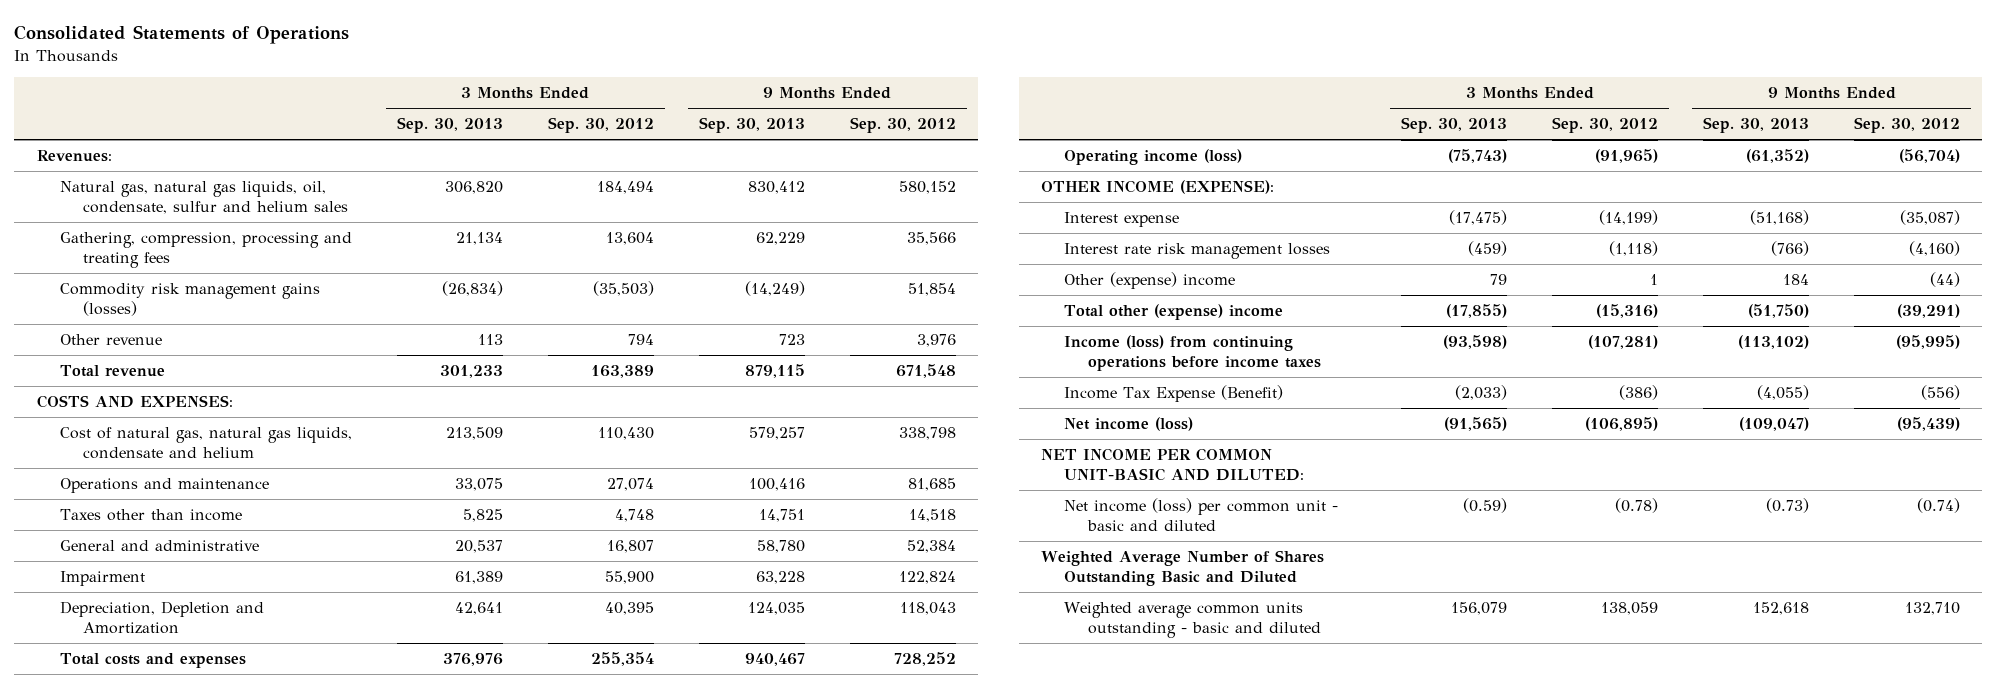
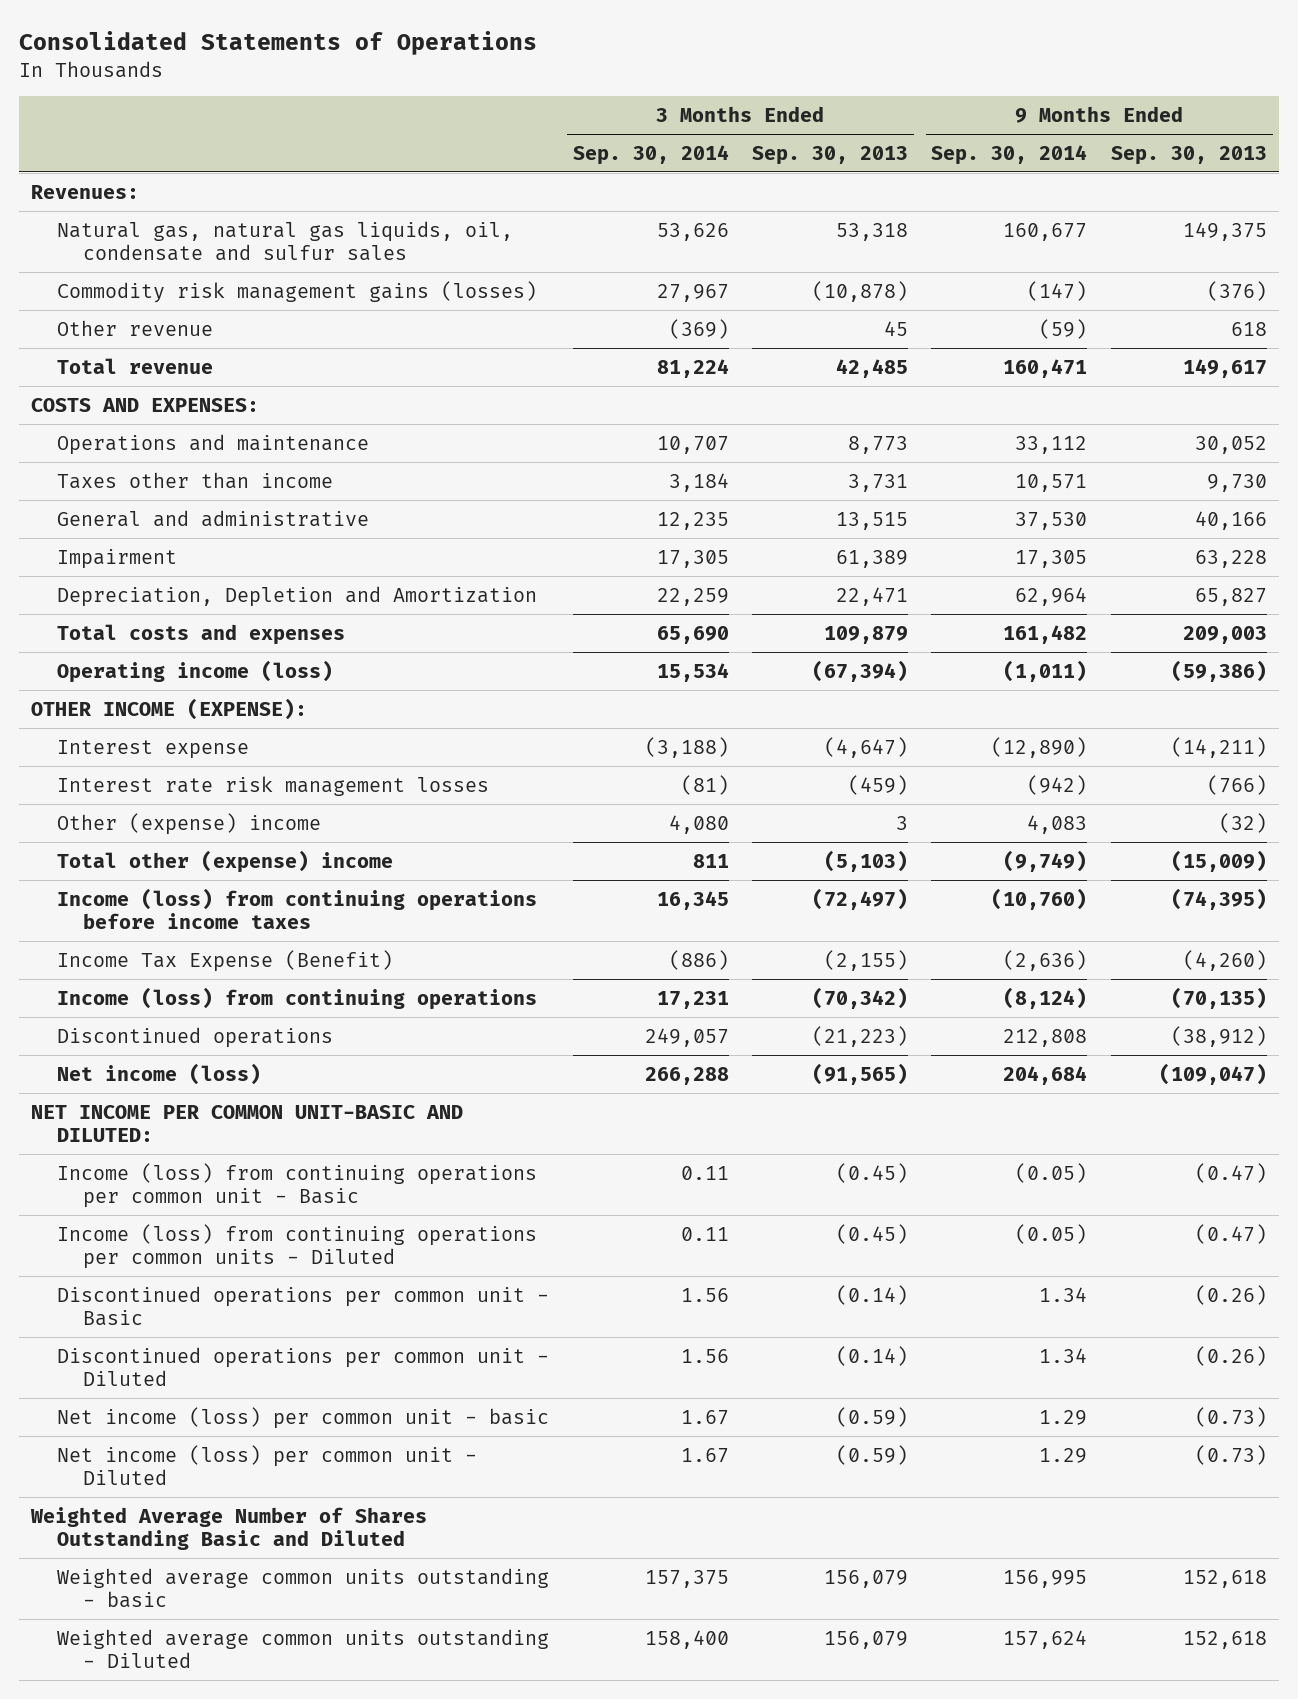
- | 3 Months Ended Sep. 30, 2013 | 3 Months Ended Sep. 30, 2012 | 9 Months Ended Sep. 30, 2013 | 9 Months Ended Sep. 30, 2012
+ | 3 Months Ended Sep. 30, 2014 | 3 Months Ended Sep. 30, 2013 | 9 Months Ended Sep. 30, 2014 | 9 Months Ended Sep. 30, 2013
- Natural gas, natural gas liquids, oil, condensate, sulfur and helium sales | 306,820 | 184,494 | 830,412 | 580,152
- Gathering, compression, processing and treating fees | 21,134 | 13,604 | 62,229 | 35,566
- Commodity risk management gains (losses) | (26,834) | (35,503) | (14,249) | 51,854
- Other revenue | 113 | 794 | 723 | 3,976
- Total revenue | 301,233 | 163,389 | 879,115 | 671,548
+ Natural gas, natural gas liquids, oil, condensate and sulfur sales | 53,626 | 53,318 | 160,677 | 149,375
+ Commodity risk management gains (losses) | 27,967 | (10,878) | (147) | (376)
+ Other revenue | (369) | 45 | (59) | 618
+ Total revenue | 81,224 | 42,485 | 160,471 | 149,617
- Cost of natural gas, natural gas liquids, condensate and helium | 213,509 | 110,430 | 579,257 | 338,798
- Operations and maintenance | 33,075 | 27,074 | 100,416 | 81,685
- Taxes other than income | 5,825 | 4,748 | 14,751 | 14,518
- General and administrative | 20,537 | 16,807 | 58,780 | 52,384
+ Operations and maintenance | 10,707 | 8,773 | 33,112 | 30,052
+ Taxes other than income | 3,184 | 3,731 | 10,571 | 9,730
+ General and administrative | 12,235 | 13,515 | 37,530 | 40,166
- Depreciation, Depletion and Amortization | 42,641 | 40,395 | 124,035 | 118,043
- Total costs and expenses | 376,976 | 255,354 | 940,467 | 728,252
- Operating income (loss) | (75,743) | (91,965) | (61,352) | (56,704)
+ Depreciation, Depletion and Amortization | 22,259 | 22,471 | 62,964 | 65,827
+ Total costs and expenses | 65,690 | 109,879 | 161,482 | 209,003
+ Operating income (loss) | 15,534 | (67,394) | (1,011) | (59,386)
- Interest expense | (17,475) | (14,199) | (51,168) | (35,087)
+ Interest expense | (3,188) | (4,647) | (12,890) | (14,211)
- Other (expense) income | 79 | 1 | 184 | (44)
- Total other (expense) income | (17,855) | (15,316) | (51,750) | (39,291)
- Income (loss) from continuing operations before income taxes | (93,598) | (107,281) | (113,102) | (95,995)
- Income Tax Expense (Benefit) | (2,033) | (386) | (4,055) | (556)
+ Other (expense) income | 4,080 | 3 | 4,083 | (32)
+ Total other (expense) income | 811 | (5,103) | (9,749) | (15,009)
+ Income (loss) from continuing operations before income taxes | 16,345 | (72,497) | (10,760) | (74,395)
+ Income Tax Expense (Benefit) | (886) | (2,155) | (2,636) | (4,260)
+ Income (loss) from continuing operations | 17,231 | (70,342) | (8,124) | (70,135)
+ Discontinued operations | 249,057 | (21,223) | 212,808 | (38,912)
- Net income (loss) per common unit - basic and diluted | (0.59) | (0.78) | (0.73) | (0.74)
+ Income (loss) from continuing operations per common unit - Basic | 0.11 | (0.45) | (0.05) | (0.47)
+ Income (loss) from continuing operations per common units - Diluted | 0.11 | (0.45) | (0.05) | (0.47)
+ Discontinued operations per common unit - Basic | 1.56 | (0.14) | 1.34 | (0.26)
+ Discontinued operations per common unit - Diluted | 1.56 | (0.14) | 1.34 | (0.26)
+ Net income (loss) per common unit - basic | 1.67 | (0.59) | 1.29 | (0.73)
+ Net income (loss) per common unit - Diluted | 1.67 | (0.59) | 1.29 | (0.73)
- Weighted average common units outstanding - basic and diluted | 156,079 | 138,059 | 152,618 | 132,710
+ Weighted average common units outstanding - basic | 157,375 | 156,079 | 156,995 | 152,618
+ Weighted average common units outstanding - Diluted | 158,400 | 156,079 | 157,624 | 152,618

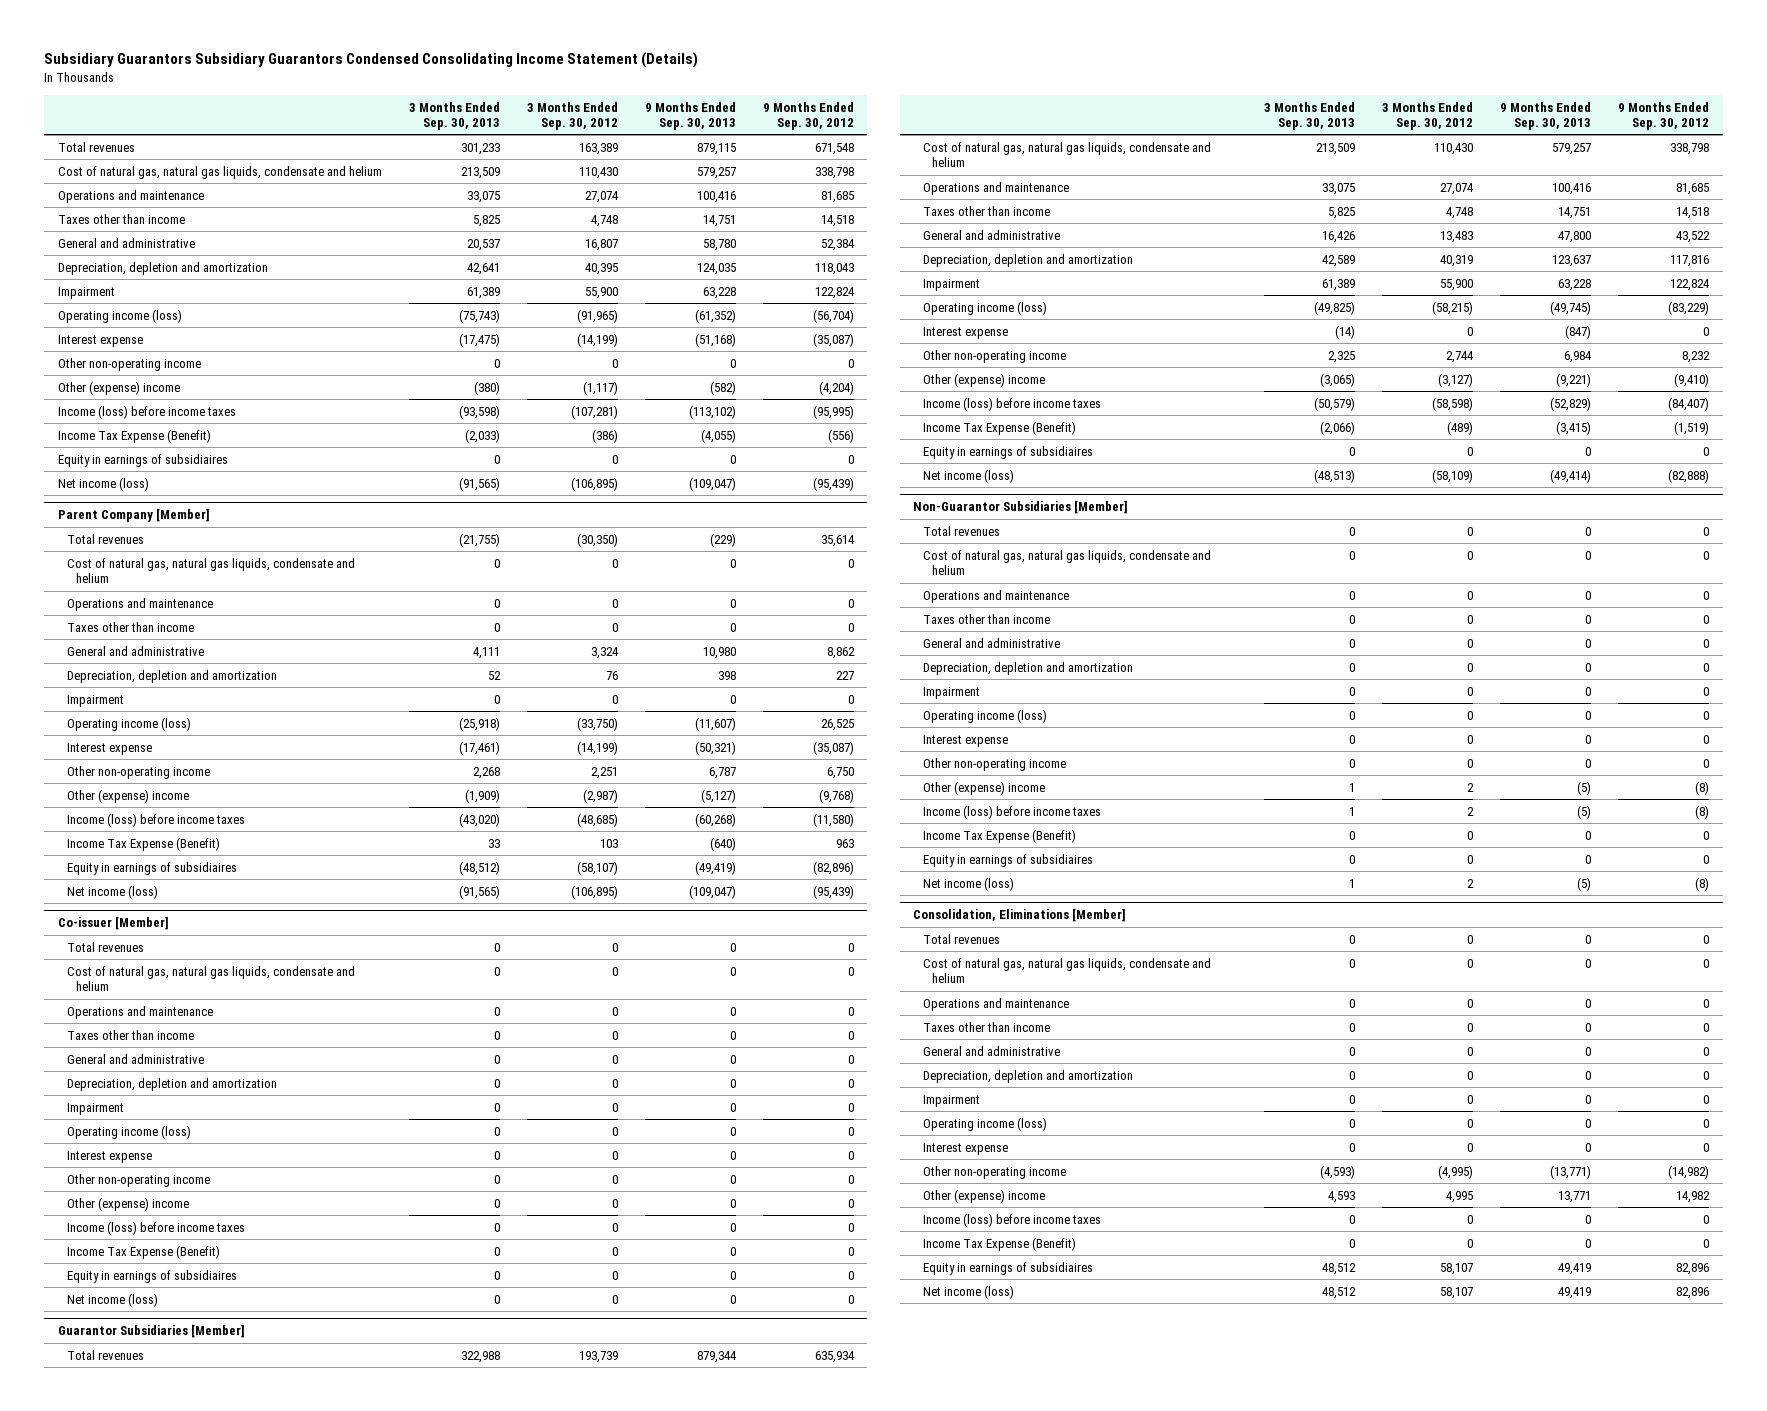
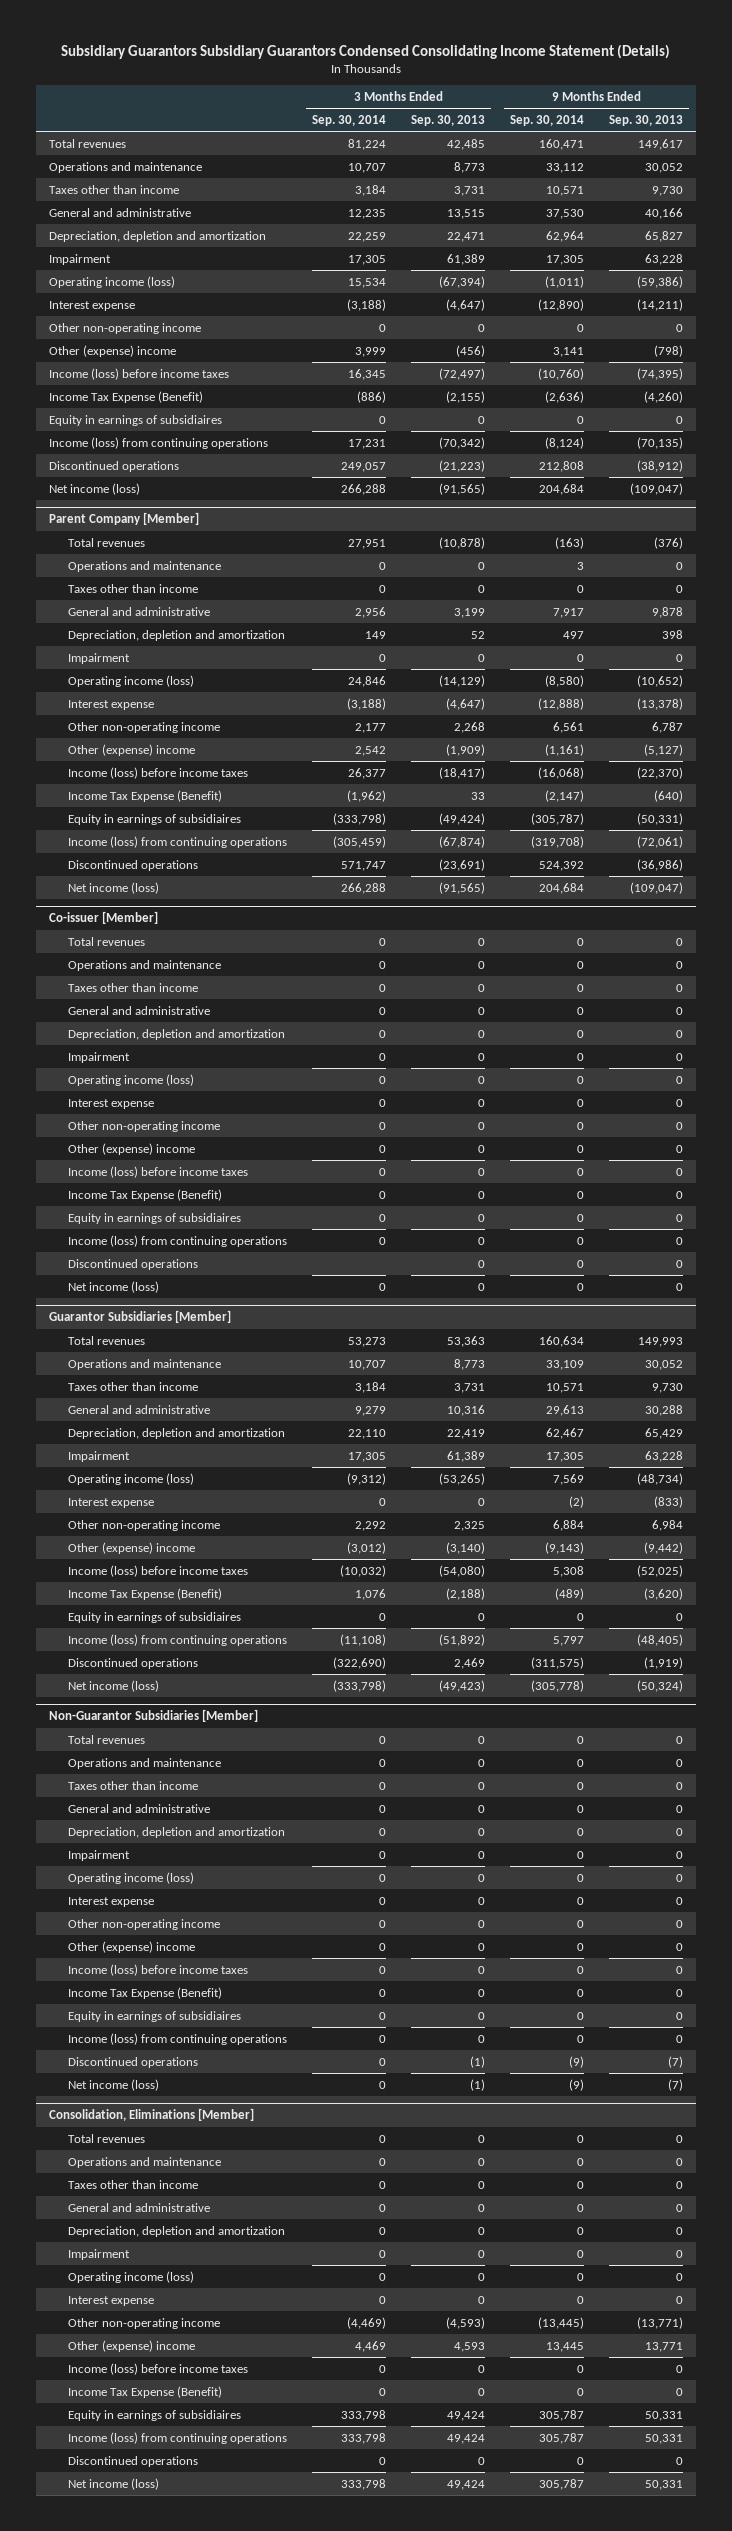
- | 3 Months Ended Sep. 30, 2013 | 3 Months Ended Sep. 30, 2012 | 9 Months Ended Sep. 30, 2013 | 9 Months Ended Sep. 30, 2012
+ | 3 Months Ended Sep. 30, 2014 | 3 Months Ended Sep. 30, 2013 | 9 Months Ended Sep. 30, 2014 | 9 Months Ended Sep. 30, 2013
- Total revenues | 301,233 | 163,389 | 879,115 | 671,548
- Cost of natural gas, natural gas liquids, condensate and helium | 213,509 | 110,430 | 579,257 | 338,798
- Operations and maintenance | 33,075 | 27,074 | 100,416 | 81,685
- Taxes other than income | 5,825 | 4,748 | 14,751 | 14,518
- General and administrative | 20,537 | 16,807 | 58,780 | 52,384
- Depreciation, depletion and amortization | 42,641 | 40,395 | 124,035 | 118,043
+ Total revenues | 81,224 | 42,485 | 160,471 | 149,617
+ Operations and maintenance | 10,707 | 8,773 | 33,112 | 30,052
+ Taxes other than income | 3,184 | 3,731 | 10,571 | 9,730
+ General and administrative | 12,235 | 13,515 | 37,530 | 40,166
+ Depreciation, depletion and amortization | 22,259 | 22,471 | 62,964 | 65,827
- Operating income (loss) | (75,743) | (91,965) | (61,352) | (56,704)
- Interest expense | (17,475) | (14,199) | (51,168) | (35,087)
+ Operating income (loss) | 15,534 | (67,394) | (1,011) | (59,386)
+ Interest expense | (3,188) | (4,647) | (12,890) | (14,211)
- Other (expense) income | (380) | (1,117) | (582) | (4,204)
- Income (loss) before income taxes | (93,598) | (107,281) | (113,102) | (95,995)
- Income Tax Expense (Benefit) | (2,033) | (386) | (4,055) | (556)
+ Other (expense) income | 3,999 | (456) | 3,141 | (798)
+ Income (loss) before income taxes | 16,345 | (72,497) | (10,760) | (74,395)
+ Income Tax Expense (Benefit) | (886) | (2,155) | (2,636) | (4,260)
+ Income (loss) from continuing operations | 17,231 | (70,342) | (8,124) | (70,135)
+ Discontinued operations | 249,057 | (21,223) | 212,808 | (38,912)
@ Parent Company [Member]
- Total revenues | (21,755) | (30,350) | (229) | 35,614
- Cost of natural gas, natural gas liquids, condensate and helium | 0 | 0 | 0 | 0
+ Total revenues | 27,951 | (10,878) | (163) | (376)
- General and administrative | 4,111 | 3,324 | 10,980 | 8,862
+ General and administrative | 2,956 | 3,199 | 7,917 | 9,878
- Operating income (loss) | (25,918) | (33,750) | (11,607) | 26,525
- Interest expense | (17,461) | (14,199) | (50,321) | (35,087)
+ Operating income (loss) | 24,846 | (14,129) | (8,580) | (10,652)
+ Interest expense | (3,188) | (4,647) | (12,888) | (13,378)
- Income (loss) before income taxes | (43,020) | (48,685) | (60,268) | (11,580)
+ Income (loss) before income taxes | 26,377 | (18,417) | (16,068) | (22,370)
- Equity in earnings of subsidiaires | (48,512) | (58,107) | (49,419) | (82,896)
+ Equity in earnings of subsidiaires | (333,798) | (49,424) | (305,787) | (50,331)
+ Income (loss) from continuing operations | (305,459) | (67,874) | (319,708) | (72,061)
+ Discontinued operations | 571,747 | (23,691) | 524,392 | (36,986)
@ Co-issuer [Member]
- Cost of natural gas, natural gas liquids, condensate and helium | 0 | 0 | 0 | 0
+ Income (loss) from continuing operations | 0 | 0 | 0 | 0
+ Discontinued operations | | 0 | 0 | 0
@ Guarantor Subsidiaries [Member]
- Total revenues | 322,988 | 193,739 | 879,344 | 635,934
- Cost of natural gas, natural gas liquids, condensate and helium | 213,509 | 110,430 | 579,257 | 338,798
- Operations and maintenance | 33,075 | 27,074 | 100,416 | 81,685
- Taxes other than income | 5,825 | 4,748 | 14,751 | 14,518
- General and administrative | 16,426 | 13,483 | 47,800 | 43,522
- Depreciation, depletion and amortization | 42,589 | 40,319 | 123,637 | 117,816
+ Total revenues | 53,273 | 53,363 | 160,634 | 149,993
+ Operations and maintenance | 10,707 | 8,773 | 33,109 | 30,052
+ Taxes other than income | 3,184 | 3,731 | 10,571 | 9,730
+ General and administrative | 9,279 | 10,316 | 29,613 | 30,288
+ Depreciation, depletion and amortization | 22,110 | 22,419 | 62,467 | 65,429
- Operating income (loss) | (49,825) | (58,215) | (49,745) | (83,229)
- Interest expense | (14) | 0 | (847) | 0
+ Operating income (loss) | (9,312) | (53,265) | 7,569 | (48,734)
+ Interest expense | 0 | 0 | (2) | (833)
- Other (expense) income | (3,065) | (3,127) | (9,221) | (9,410)
- Income (loss) before income taxes | (50,579) | (58,598) | (52,829) | (84,407)
- Income Tax Expense (Benefit) | (2,066) | (489) | (3,415) | (1,519)
+ Other (expense) income | (3,012) | (3,140) | (9,143) | (9,442)
+ Income (loss) before income taxes | (10,032) | (54,080) | 5,308 | (52,025)
+ Income Tax Expense (Benefit) | 1,076 | (2,188) | (489) | (3,620)
- Net income (loss) | (48,513) | (58,109) | (49,414) | (82,888)
+ Income (loss) from continuing operations | (11,108) | (51,892) | 5,797 | (48,405)
+ Discontinued operations | (322,690) | 2,469 | (311,575) | (1,919)
+ Net income (loss) | (333,798) | (49,423) | (305,778) | (50,324)
@ Non-Guarantor Subsidiaries [Member]
- Cost of natural gas, natural gas liquids, condensate and helium | 0 | 0 | 0 | 0
- Other (expense) income | 1 | 2 | (5) | (8)
- Income (loss) before income taxes | 1 | 2 | (5) | (8)
+ Other (expense) income | 0 | 0 | 0 | 0
+ Income (loss) before income taxes | 0 | 0 | 0 | 0
- Net income (loss) | 1 | 2 | (5) | (8)
+ Income (loss) from continuing operations | 0 | 0 | 0 | 0
+ Discontinued operations | 0 | (1) | (9) | (7)
+ Net income (loss) | 0 | (1) | (9) | (7)
@ Consolidation, Eliminations [Member]
- Cost of natural gas, natural gas liquids, condensate and helium | 0 | 0 | 0 | 0
- Equity in earnings of subsidiaires | 48,512 | 58,107 | 49,419 | 82,896
- Net income (loss) | 48,512 | 58,107 | 49,419 | 82,896
+ Equity in earnings of subsidiaires | 333,798 | 49,424 | 305,787 | 50,331
+ Income (loss) from continuing operations | 333,798 | 49,424 | 305,787 | 50,331
+ Discontinued operations | 0 | 0 | 0 | 0
+ Net income (loss) | 333,798 | 49,424 | 305,787 | 50,331

